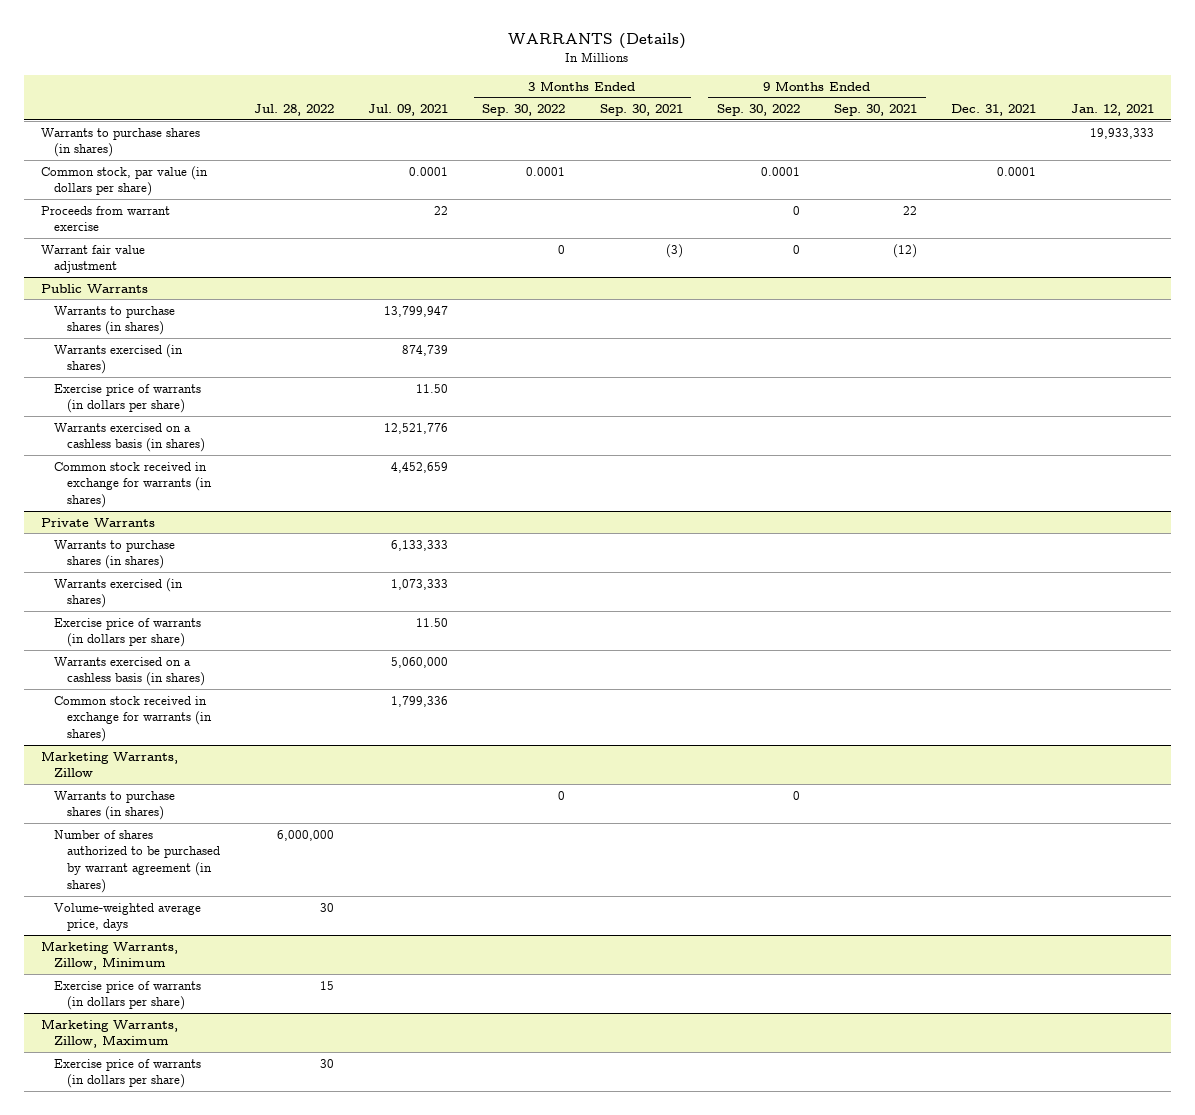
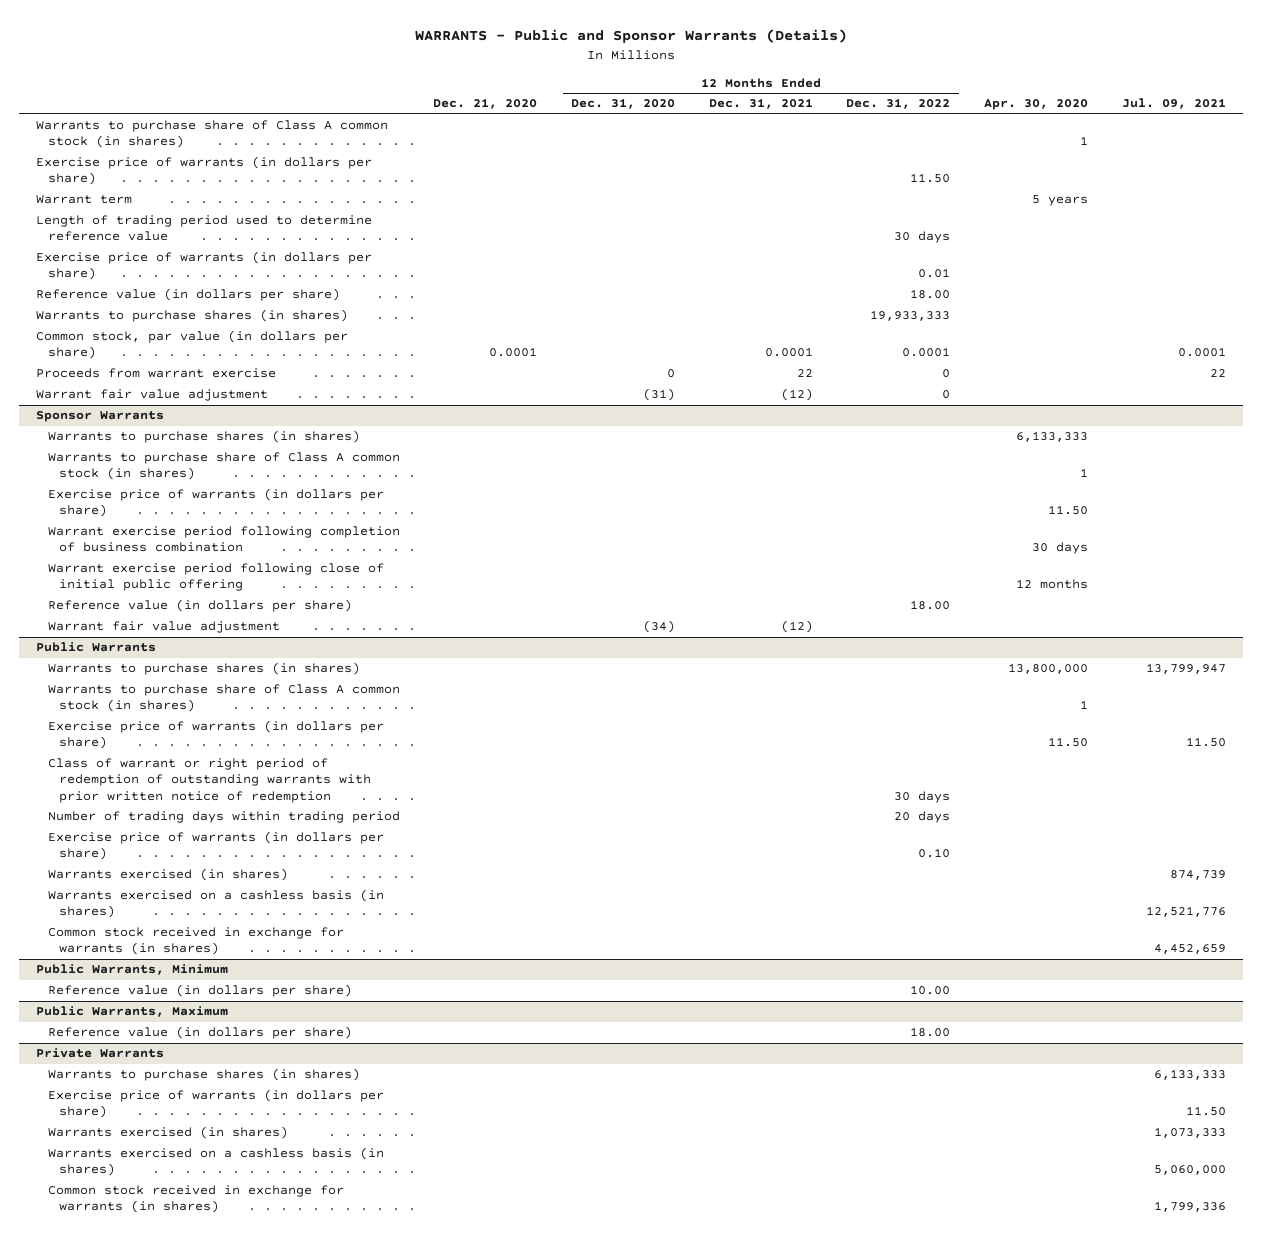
- WARRANTS (Details)
+ WARRANTS - Public and Sponsor Warrants (Details)
- | Jul. 28, 2022 | Jul. 09, 2021 | 3 Months Ended Sep. 30, 2022 | 3 Months Ended Sep. 30, 2021 | 9 Months Ended Sep. 30, 2022 | 9 Months Ended Sep. 30, 2021 | Dec. 31, 2021 | Jan. 12, 2021
+ | Dec. 21, 2020 | 12 Months Ended Dec. 31, 2020 | 12 Months Ended Dec. 31, 2021 | 12 Months Ended Dec. 31, 2022 | Apr. 30, 2020 | Jul. 09, 2021
+ Warrants to purchase share of Class A common stock (in shares) | | | | | 1 |
+ Exercise price of warrants (in dollars per share) | | | | 11.50 | |
+ Warrant term | | | | | 5 years |
+ Length of trading period used to determine reference value | | | | 30 days | |
+ Exercise price of warrants (in dollars per share) | | | | 0.01 | |
+ Reference value (in dollars per share) | | | | 18.00 | |
+ Sponsor Warrants
+ Warrants to purchase shares (in shares) | | | | | 6,133,333 |
+ Warrants to purchase share of Class A common stock (in shares) | | | | | 1 |
+ Exercise price of warrants (in dollars per share) | | | | | 11.50 |
+ Warrant exercise period following completion of business combination | | | | | 30 days |
+ Warrant exercise period following close of initial public offering | | | | | 12 months |
+ Reference value (in dollars per share) | | | | 18.00 | |
+ Warrant fair value adjustment | | (34) | (12) | | |
@ Public Warrants
+ Warrants to purchase share of Class A common stock (in shares) | | | | | 1 |
+ Class of warrant or right period of redemption of outstanding warrants with prior written notice of redemption | | | | 30 days | |
+ Number of trading days within trading period | | | | 20 days | |
+ Exercise price of warrants (in dollars per share) | | | | 0.10 | |
moved down: Warrants exercised (in shares) | | | | | | 874,739
+ Public Warrants, Minimum
+ Reference value (in dollars per share) | | | | 10.00 | |
+ Public Warrants, Maximum
+ Reference value (in dollars per share) | | | | 18.00 | |
@ Private Warrants
moved down: Warrants exercised (in shares) | | | | | | 1,073,333
- Marketing Warrants, Zillow
- Warrants to purchase shares (in shares) | | | 0 | | 0 | | |
- Number of shares authorized to be purchased by warrant agreement (in shares) | 6,000,000 | | | | | | |
- Volume-weighted average price, days | 30 | | | | | | |
- Marketing Warrants, Zillow, Minimum
- Exercise price of warrants (in dollars per share) | 15 | | | | | | |
- Marketing Warrants, Zillow, Maximum
- Exercise price of warrants (in dollars per share) | 30 | | | | | | |

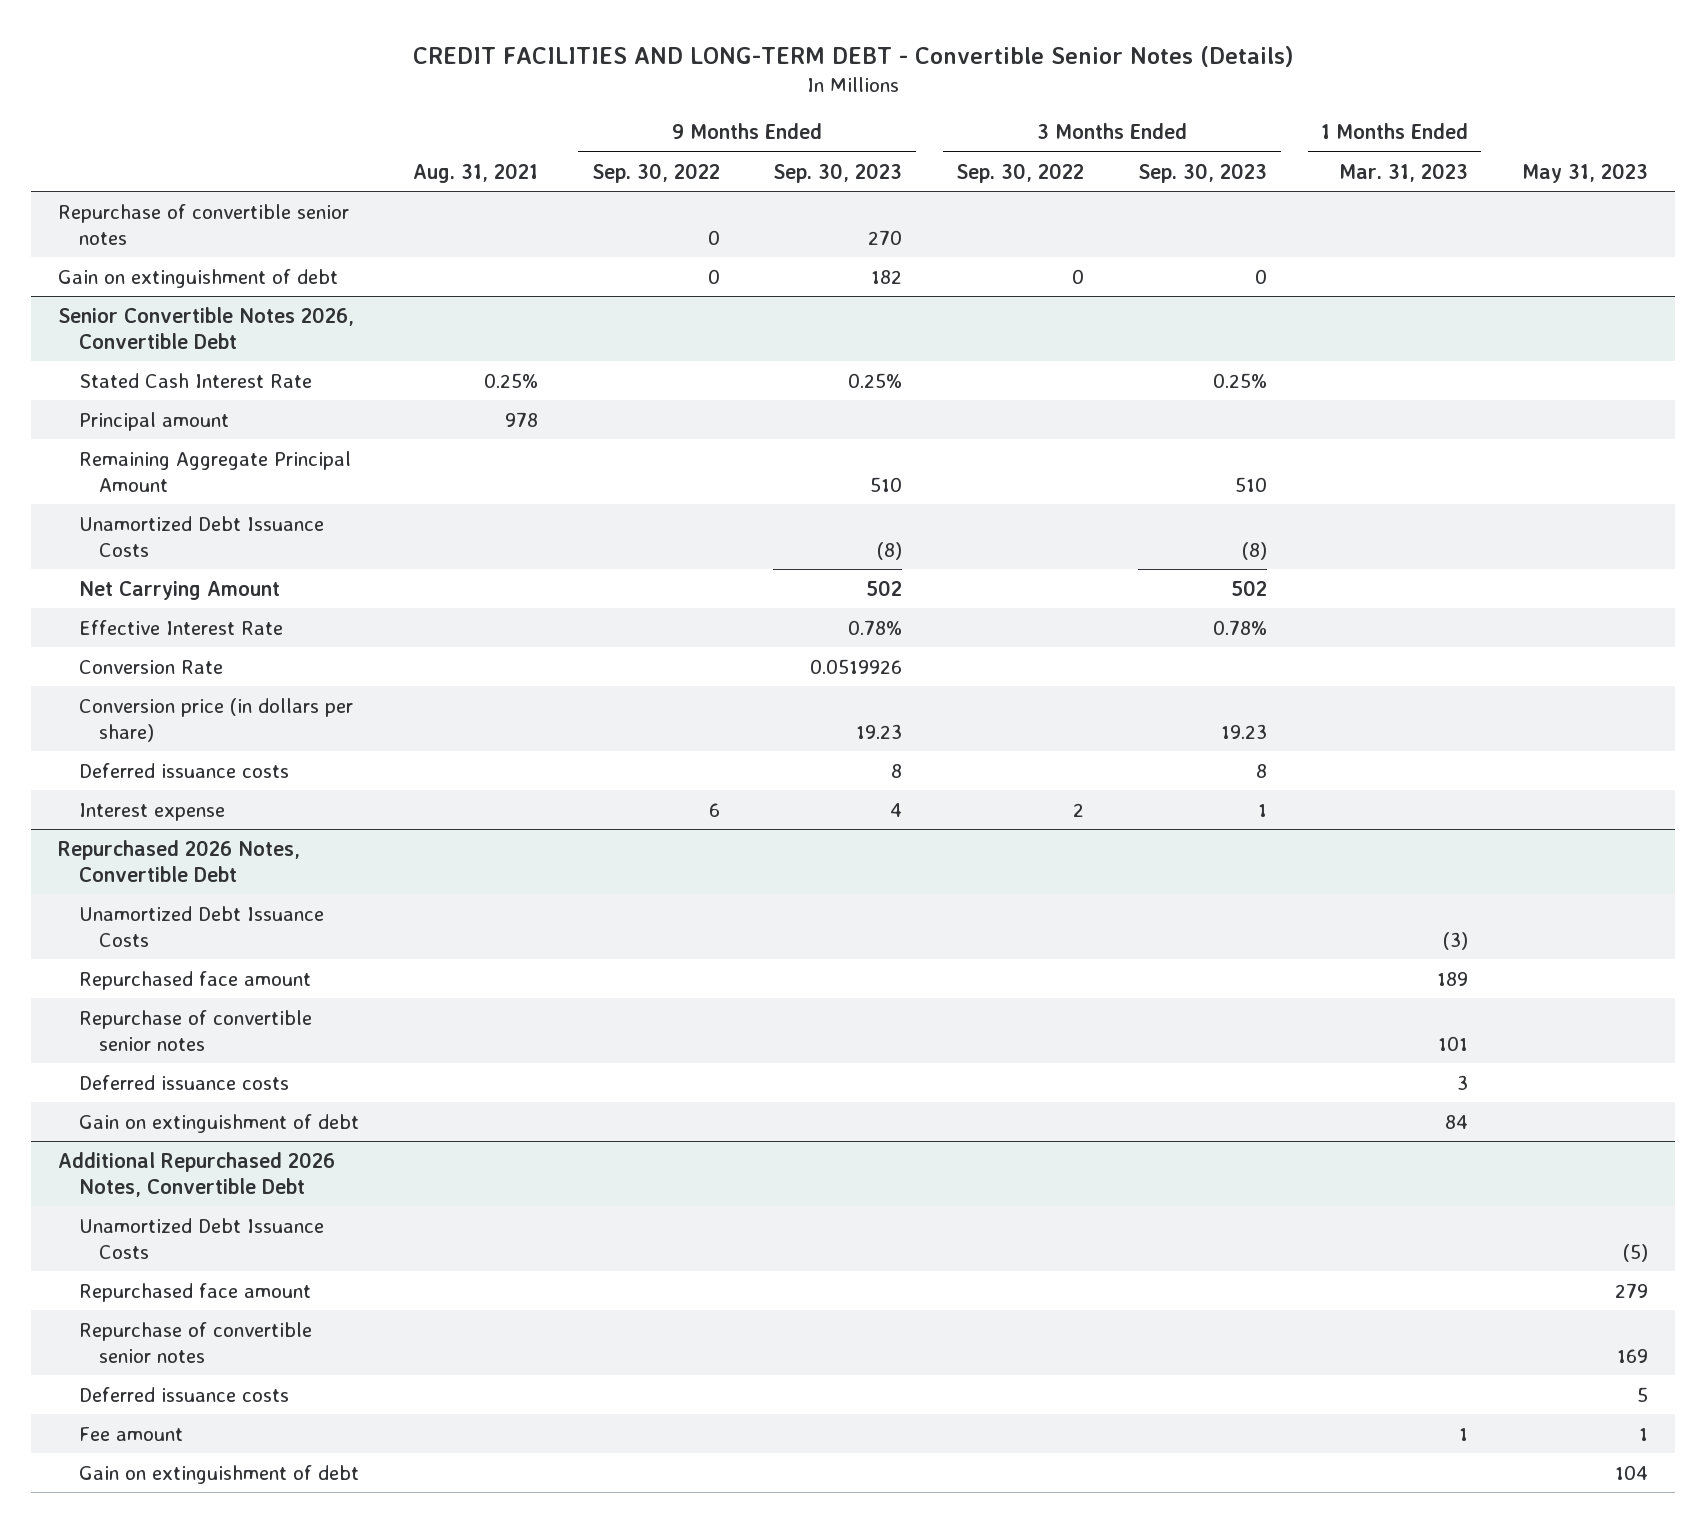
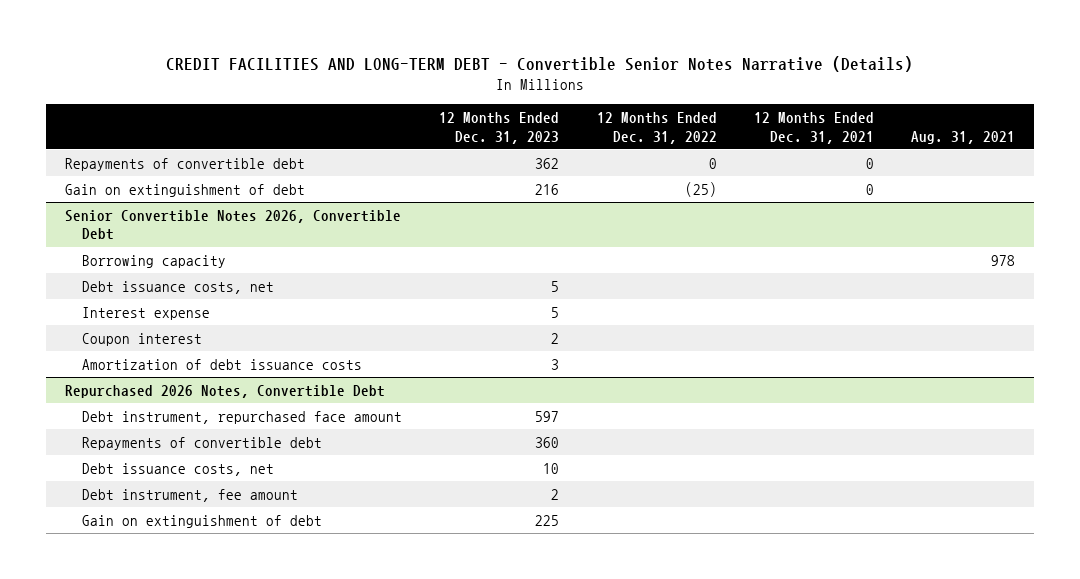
- CREDIT FACILITIES AND LONG-TERM DEBT - Convertible Senior Notes (Details)
+ CREDIT FACILITIES AND LONG-TERM DEBT - Convertible Senior Notes Narrative (Details)
- | Aug. 31, 2021 | 9 Months Ended Sep. 30, 2022 | 9 Months Ended Sep. 30, 2023 | 3 Months Ended Sep. 30, 2022 | 3 Months Ended Sep. 30, 2023 | 1 Months Ended Mar. 31, 2023 | May 31, 2023
+ | 12 Months Ended Dec. 31, 2023 | 12 Months Ended Dec. 31, 2022 | 12 Months Ended Dec. 31, 2021 | Aug. 31, 2021
- Repurchase of convertible senior notes | | 0 | 270 | | | |
+ Repayments of convertible debt | 362 | 0 | 0 |
@ Senior Convertible Notes 2026, Convertible Debt
- Stated Cash Interest Rate | 0.25% | | 0.25% | | 0.25% | |
- Principal amount | 978 | | | | | |
- Remaining Aggregate Principal Amount | | | 510 | | 510 | |
- Unamortized Debt Issuance Costs | | | (8) | | (8) | |
- Net Carrying Amount | | | 502 | | 502 | |
- Effective Interest Rate | | | 0.78% | | 0.78% | |
- Conversion Rate | | | 0.0519926 | | | |
- Conversion price (in dollars per share) | | | 19.23 | | 19.23 | |
- Deferred issuance costs | | | 8 | | 8 | |
+ Borrowing capacity | | | | 978
+ Debt issuance costs, net | 5 | | |
+ Coupon interest | 2 | | |
+ Amortization of debt issuance costs | 3 | | |
@ Repurchased 2026 Notes, Convertible Debt
- Unamortized Debt Issuance Costs | | | | | | (3) |
- Repurchased face amount | | | | | | 189 |
- Repurchase of convertible senior notes | | | | | | 101 |
- Deferred issuance costs | | | | | | 3 |
+ Debt instrument, repurchased face amount | 597 | | |
+ Repayments of convertible debt | 360 | | |
+ Debt issuance costs, net | 10 | | |
+ Debt instrument, fee amount | 2 | | |
- Additional Repurchased 2026 Notes, Convertible Debt
- Unamortized Debt Issuance Costs | | | | | | | (5)
- Repurchased face amount | | | | | | | 279
- Repurchase of convertible senior notes | | | | | | | 169
- Deferred issuance costs | | | | | | | 5
- Fee amount | | | | | | 1 | 1
- Gain on extinguishment of debt | | | | | | | 104

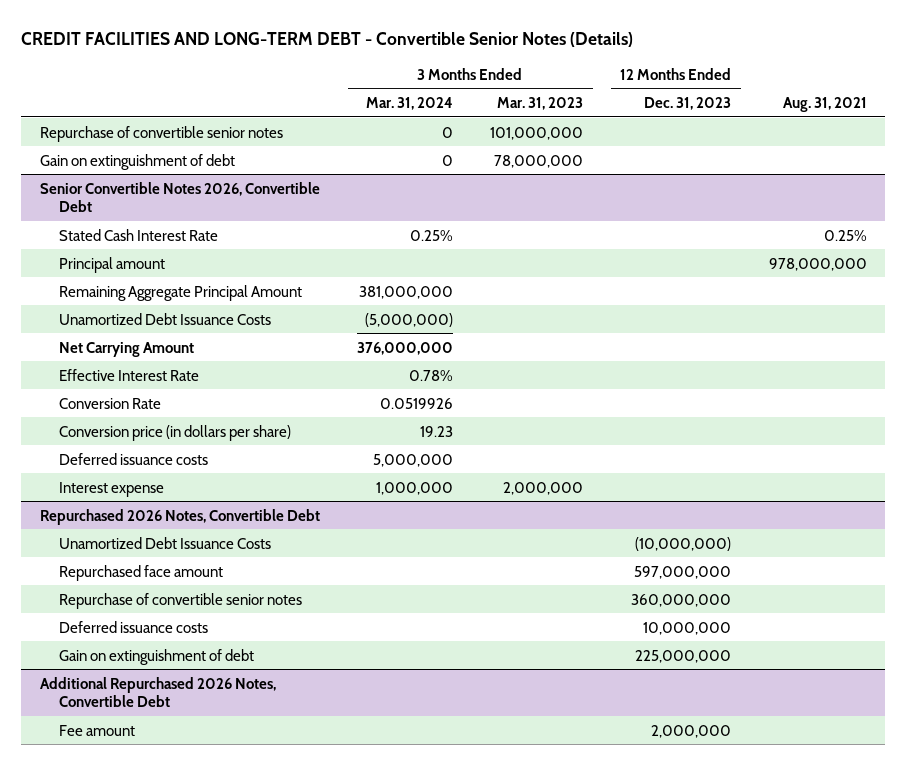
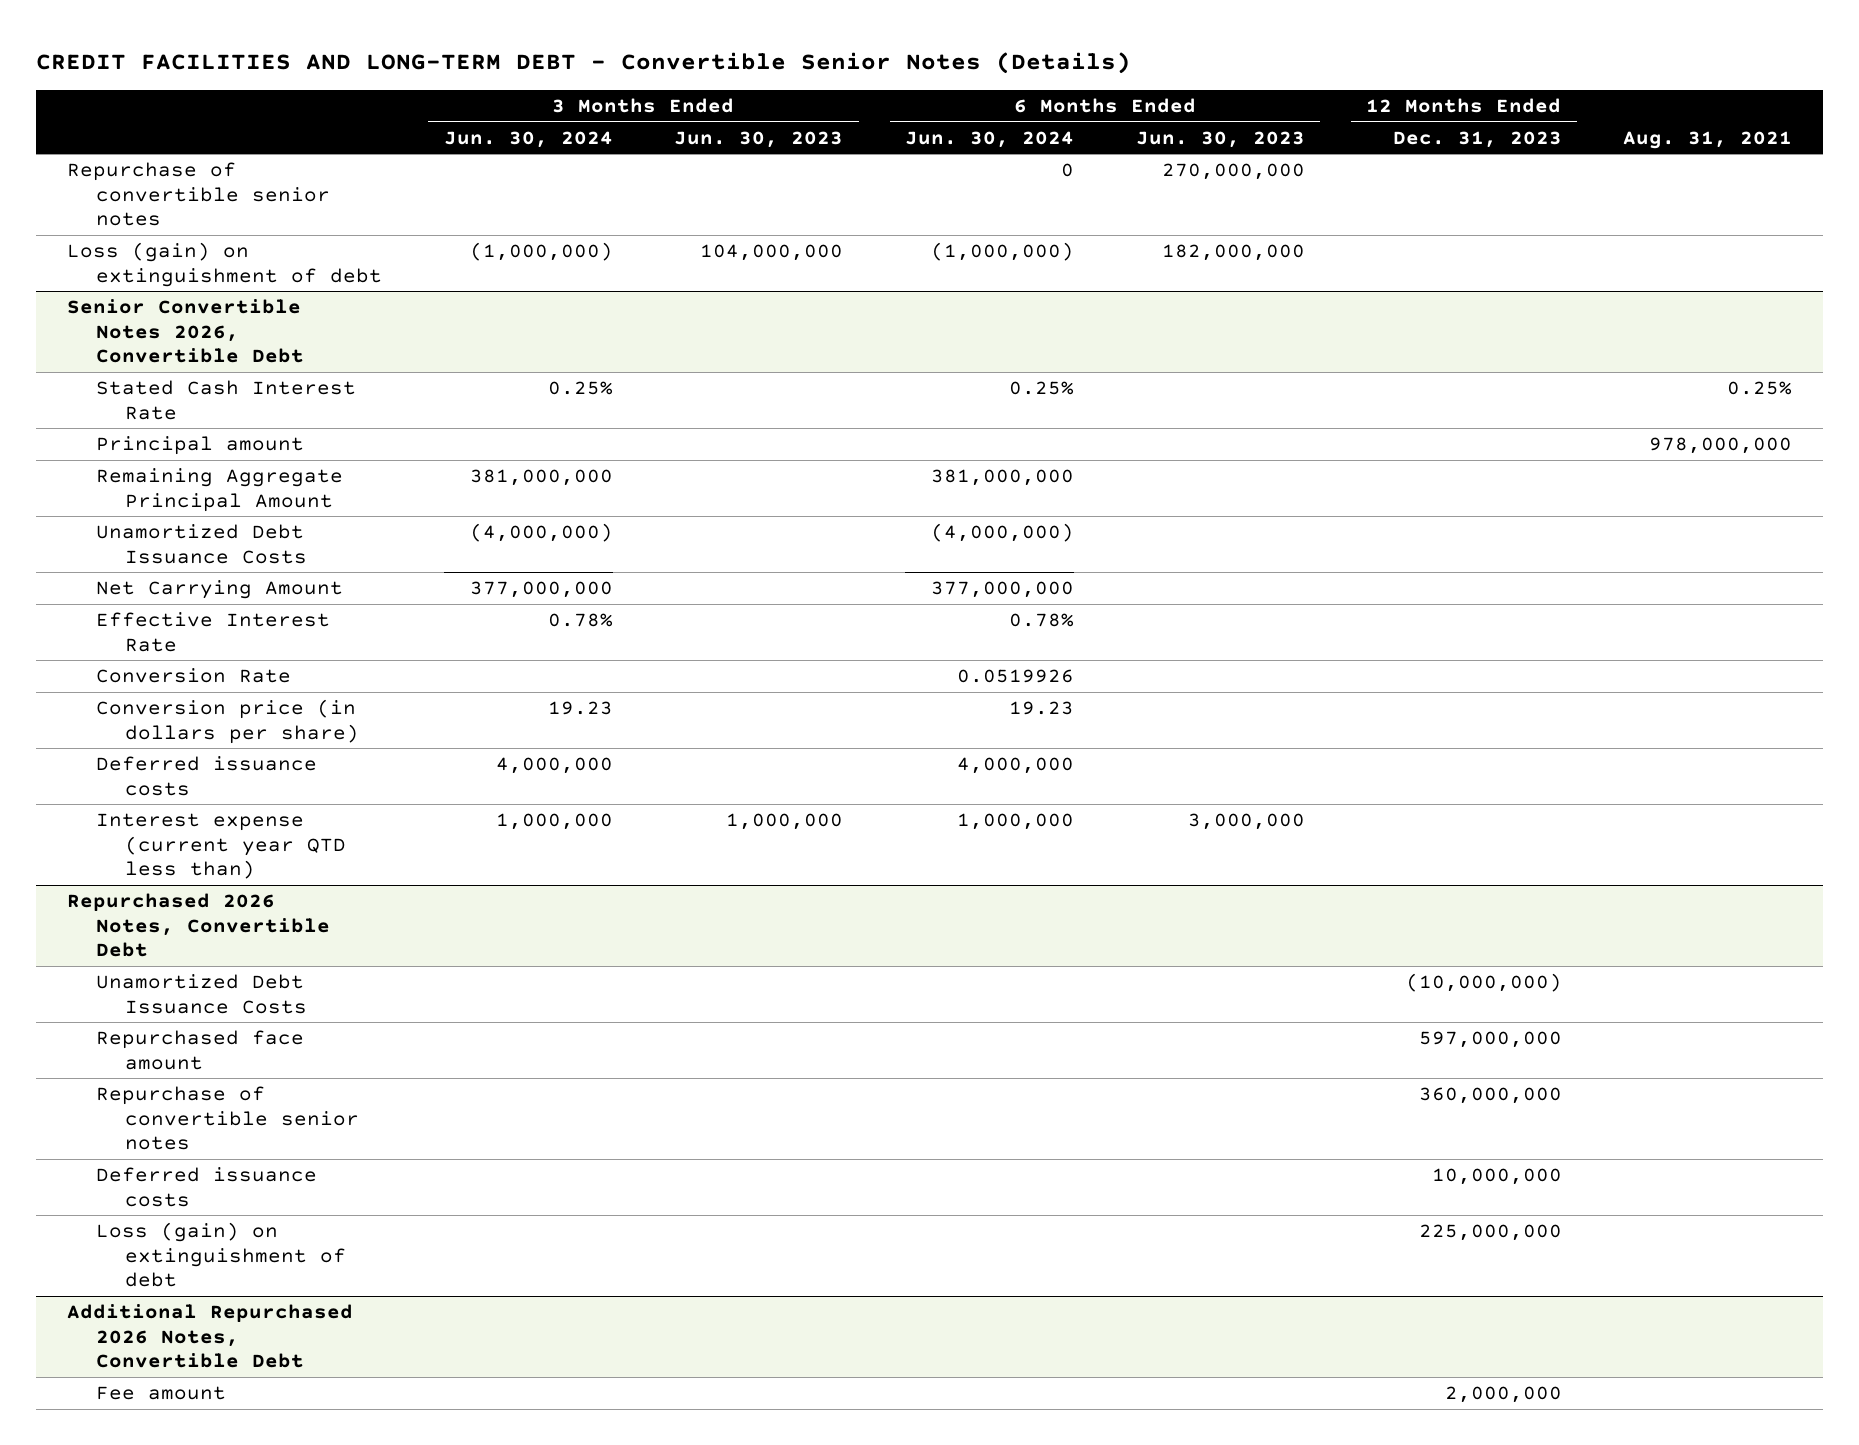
- | 3 Months Ended Mar. 31, 2024 | 3 Months Ended Mar. 31, 2023 | 12 Months Ended Dec. 31, 2023 | Aug. 31, 2021
+ | 3 Months Ended Jun. 30, 2024 | 3 Months Ended Jun. 30, 2023 | 6 Months Ended Jun. 30, 2024 | 6 Months Ended Jun. 30, 2023 | 12 Months Ended Dec. 31, 2023 | Aug. 31, 2021
- Gain on extinguishment of debt | 0 | 78,000,000 | |
+ Loss (gain) on extinguishment of debt | (1,000,000) | 104,000,000 | (1,000,000) | 182,000,000 | |
@ Senior Convertible Notes 2026, Convertible Debt
- Interest expense | 1,000,000 | 2,000,000 | |
+ Interest expense (current year QTD less than) | 1,000,000 | 1,000,000 | 1,000,000 | 3,000,000 | |
@ Repurchased 2026 Notes, Convertible Debt
- Gain on extinguishment of debt | | | 225,000,000 |
+ Loss (gain) on extinguishment of debt | | | | | 225,000,000 |

